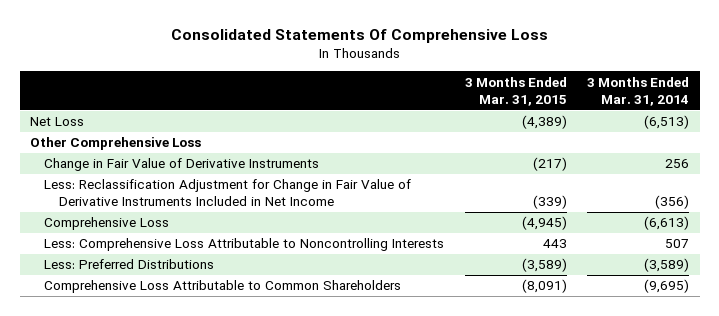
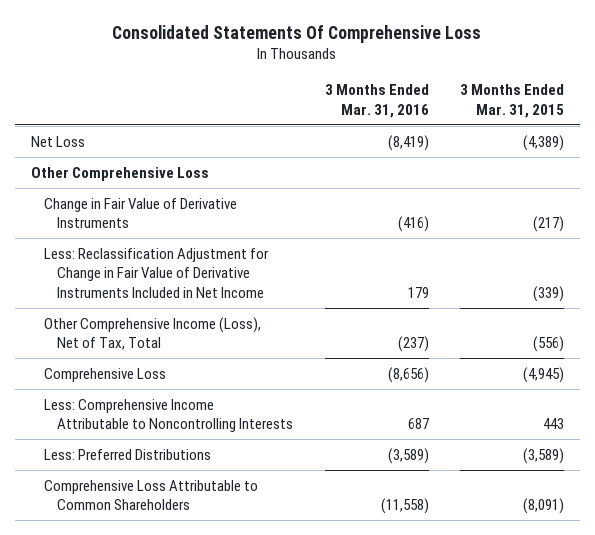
- | 3 Months Ended Mar. 31, 2015 | 3 Months Ended Mar. 31, 2014
+ | 3 Months Ended Mar. 31, 2016 | 3 Months Ended Mar. 31, 2015
+ Other Comprehensive Income (Loss), Net of Tax, Total | (237) | (556)
- Less: Comprehensive Loss Attributable to Noncontrolling Interests | 443 | 507
+ Less: Comprehensive Income Attributable to Noncontrolling Interests | 687 | 443

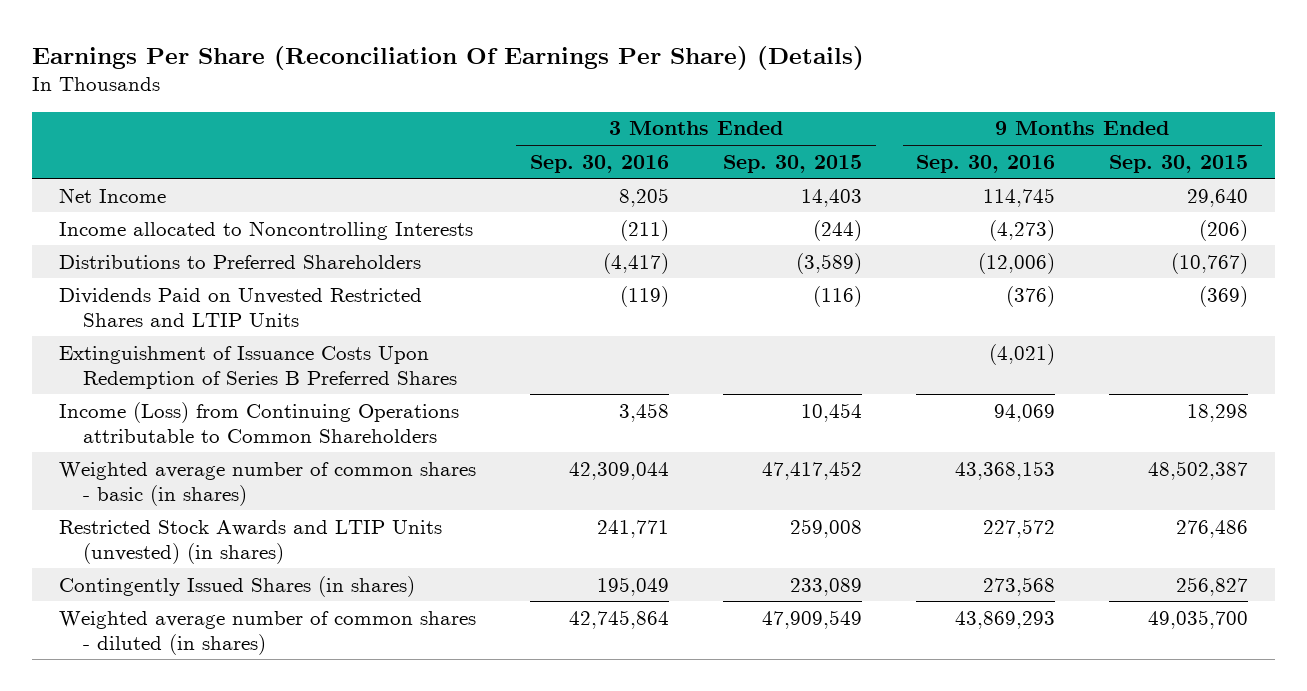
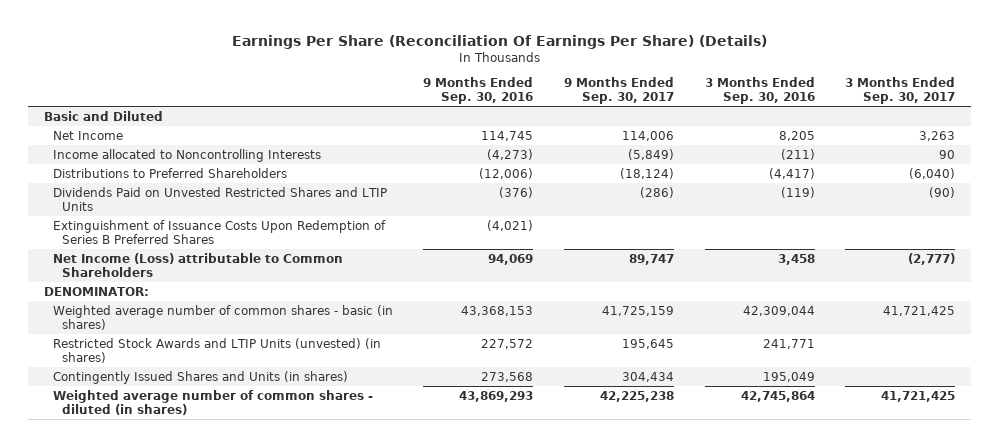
- | 3 Months Ended Sep. 30, 2016 | 3 Months Ended Sep. 30, 2015 | 9 Months Ended Sep. 30, 2016 | 9 Months Ended Sep. 30, 2015
+ | 9 Months Ended Sep. 30, 2016 | 9 Months Ended Sep. 30, 2017 | 3 Months Ended Sep. 30, 2016 | 3 Months Ended Sep. 30, 2017
+ Basic and Diluted
- Income (Loss) from Continuing Operations attributable to Common Shareholders | 3,458 | 10,454 | 94,069 | 18,298
+ Net Income (Loss) attributable to Common Shareholders | 94,069 | 89,747 | 3,458 | (2,777)
+ DENOMINATOR:
- Contingently Issued Shares (in shares) | 195,049 | 233,089 | 273,568 | 256,827
+ Contingently Issued Shares and Units (in shares) | 273,568 | 304,434 | 195,049 |

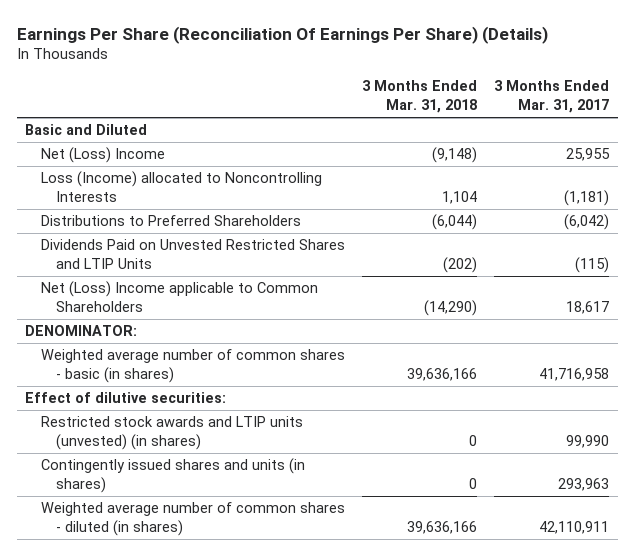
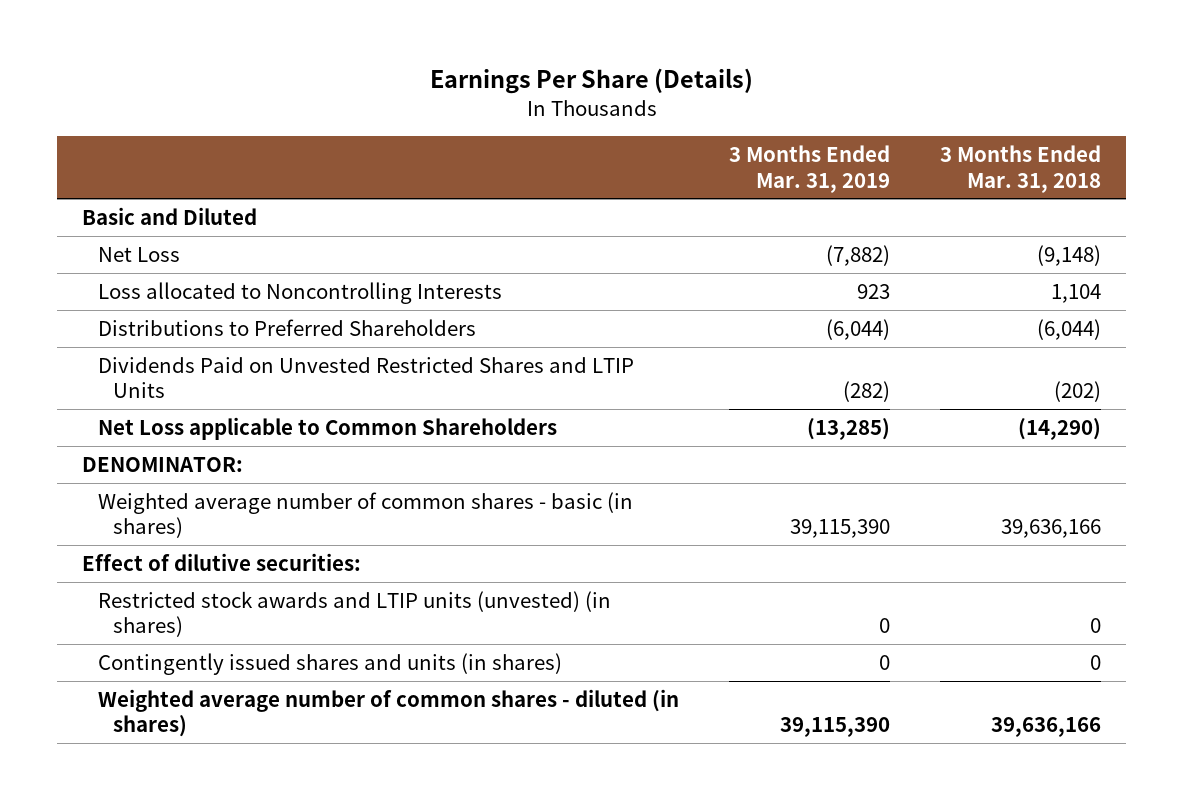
- Earnings Per Share (Reconciliation Of Earnings Per Share) (Details)
+ Earnings Per Share (Details)
- | 3 Months Ended Mar. 31, 2018 | 3 Months Ended Mar. 31, 2017
+ | 3 Months Ended Mar. 31, 2019 | 3 Months Ended Mar. 31, 2018
- Net (Loss) Income | (9,148) | 25,955
- Loss (Income) allocated to Noncontrolling Interests | 1,104 | (1,181)
+ Net Loss | (7,882) | (9,148)
+ Loss allocated to Noncontrolling Interests | 923 | 1,104
- Net (Loss) Income applicable to Common Shareholders | (14,290) | 18,617
+ Net Loss applicable to Common Shareholders | (13,285) | (14,290)

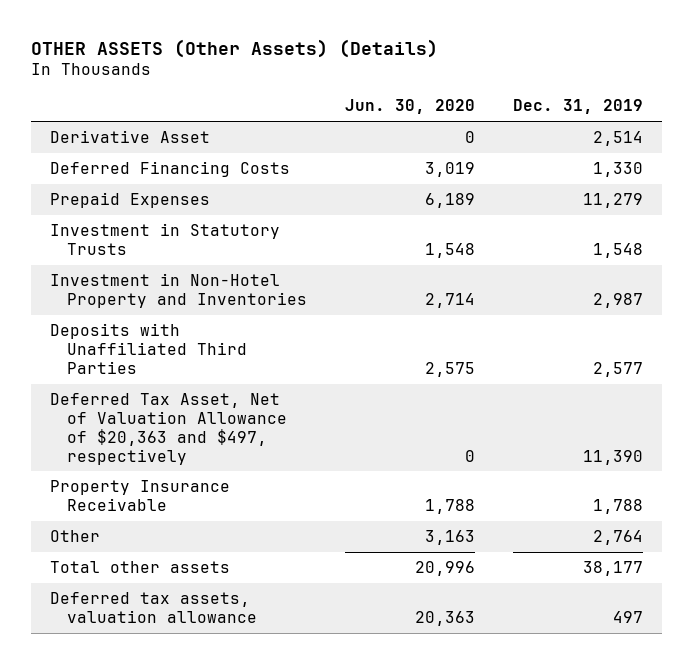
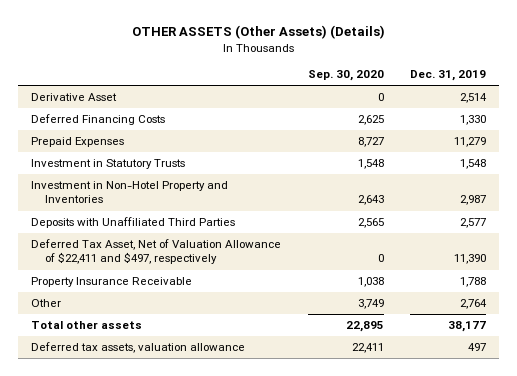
- | Jun. 30, 2020 | Dec. 31, 2019
+ | Sep. 30, 2020 | Dec. 31, 2019
- Deferred Tax Asset, Net of Valuation Allowance of $20,363 and $497, respectively | 0 | 11,390
+ Deferred Tax Asset, Net of Valuation Allowance of $22,411 and $497, respectively | 0 | 11,390

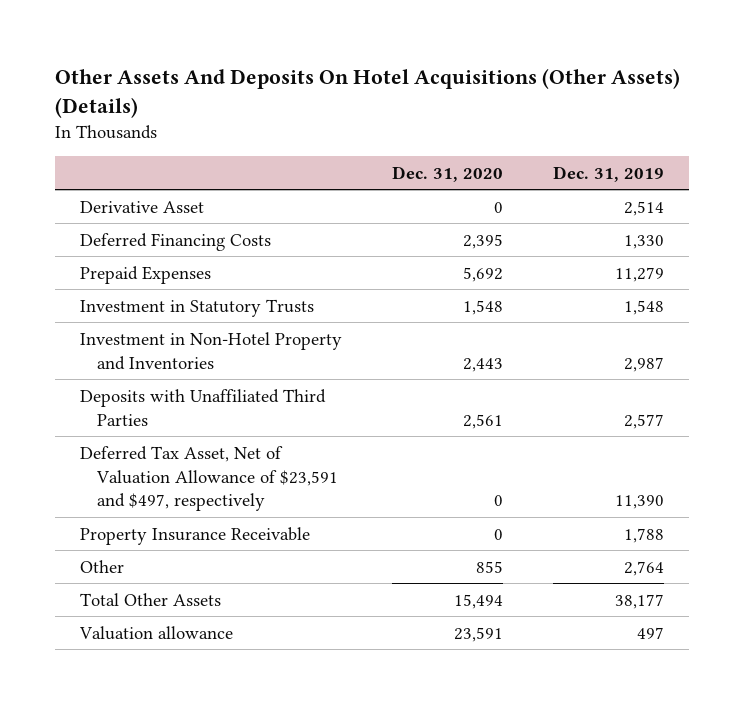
- OTHER ASSETS (Other Assets) (Details)
+ Other Assets And Deposits On Hotel Acquisitions (Other Assets) (Details)
- | Sep. 30, 2020 | Dec. 31, 2019
+ | Dec. 31, 2020 | Dec. 31, 2019
- Deferred Tax Asset, Net of Valuation Allowance of $22,411 and $497, respectively | 0 | 11,390
+ Deferred Tax Asset, Net of Valuation Allowance of $23,591 and $497, respectively | 0 | 11,390
- Total other assets | 22,895 | 38,177
- Deferred tax assets, valuation allowance | 22,411 | 497
+ Total Other Assets | 15,494 | 38,177
+ Valuation allowance | 23,591 | 497

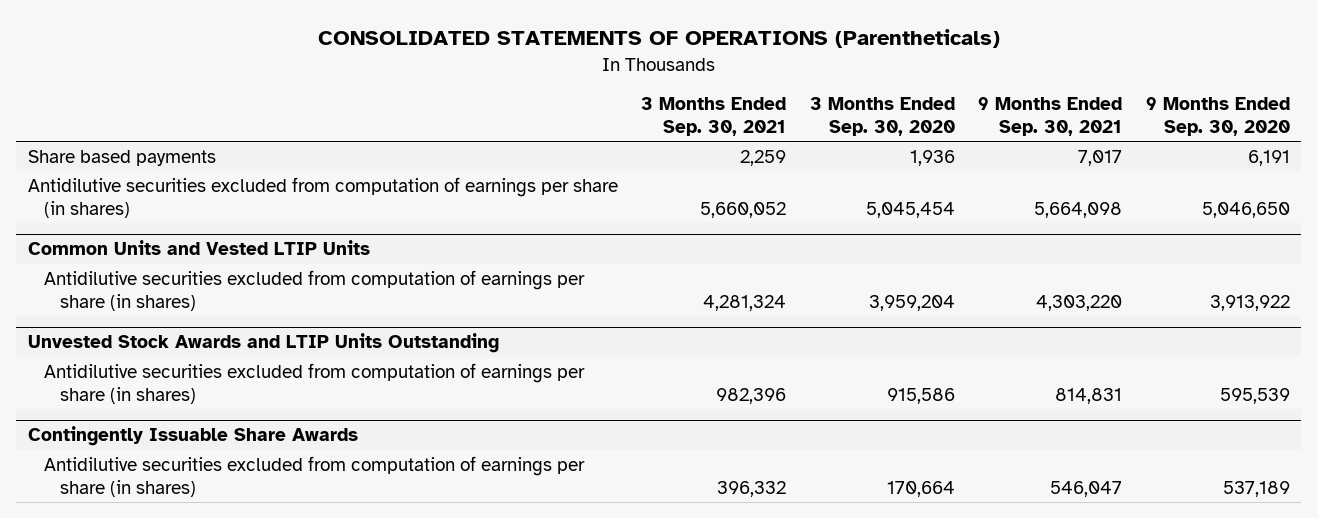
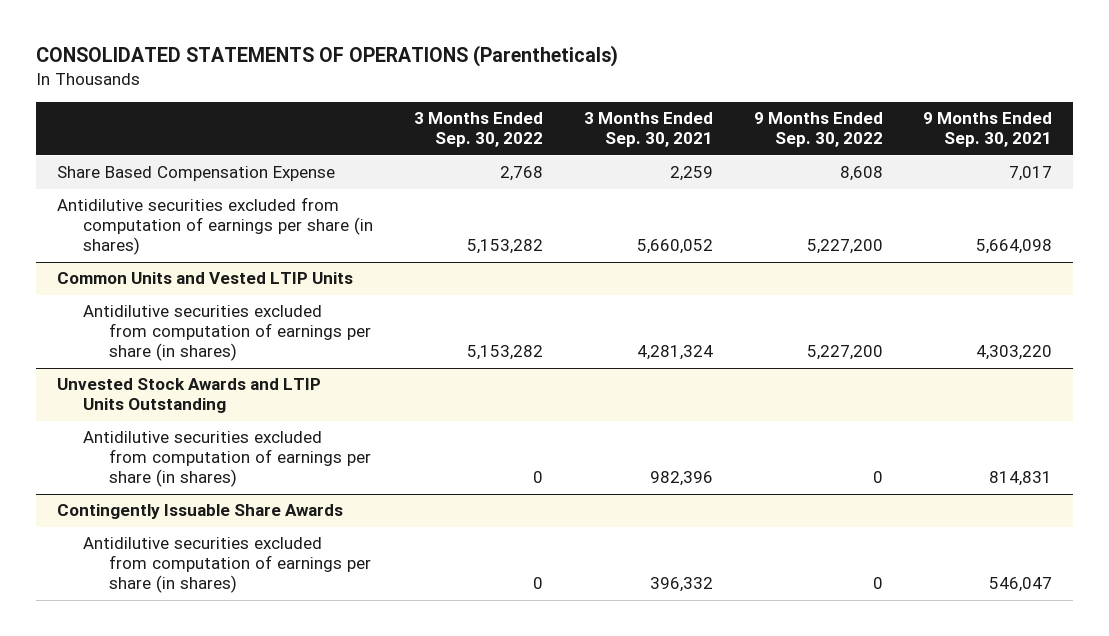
- | 3 Months Ended Sep. 30, 2021 | 3 Months Ended Sep. 30, 2020 | 9 Months Ended Sep. 30, 2021 | 9 Months Ended Sep. 30, 2020
+ | 3 Months Ended Sep. 30, 2022 | 3 Months Ended Sep. 30, 2021 | 9 Months Ended Sep. 30, 2022 | 9 Months Ended Sep. 30, 2021
- Share based payments | 2,259 | 1,936 | 7,017 | 6,191
+ Share Based Compensation Expense | 2,768 | 2,259 | 8,608 | 7,017

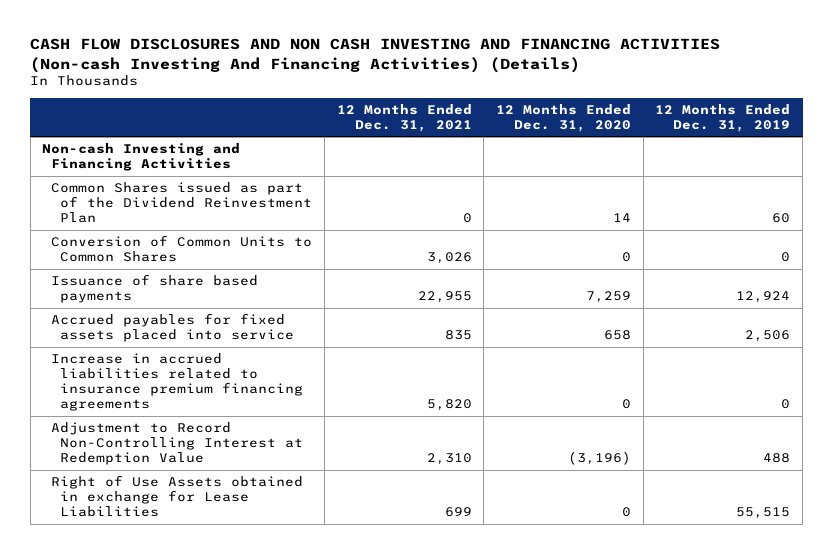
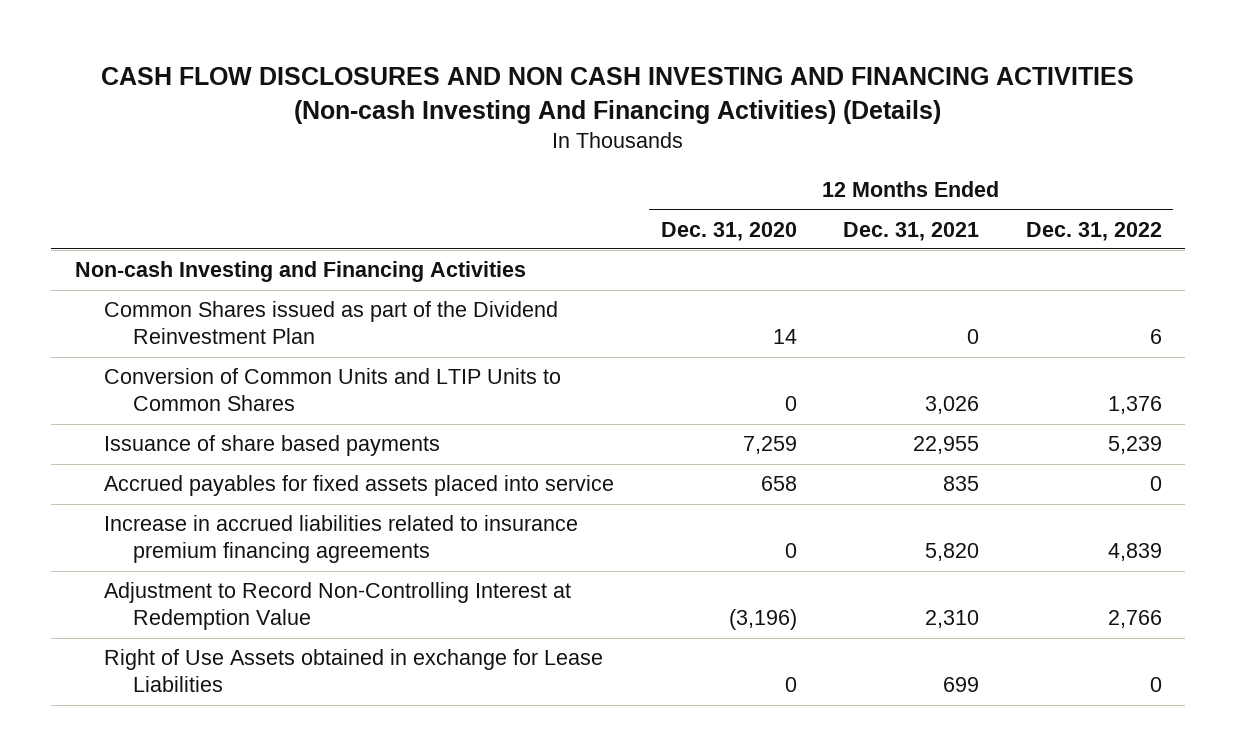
- | 12 Months Ended Dec. 31, 2021 | 12 Months Ended Dec. 31, 2020 | 12 Months Ended Dec. 31, 2019
+ | 12 Months Ended Dec. 31, 2020 | 12 Months Ended Dec. 31, 2021 | 12 Months Ended Dec. 31, 2022
- Conversion of Common Units to Common Shares | 3,026 | 0 | 0
+ Conversion of Common Units and LTIP Units to Common Shares | 0 | 3,026 | 1,376

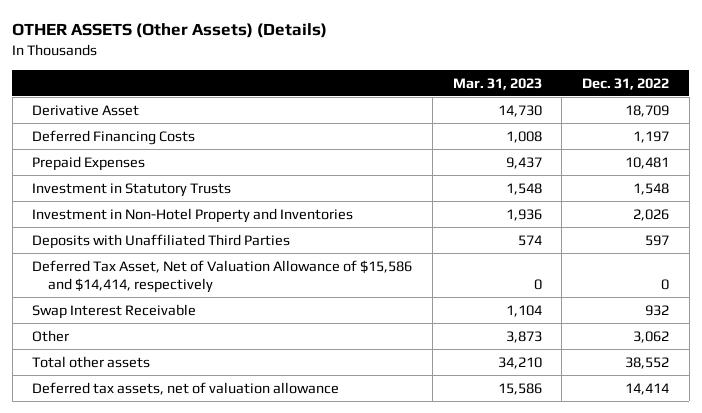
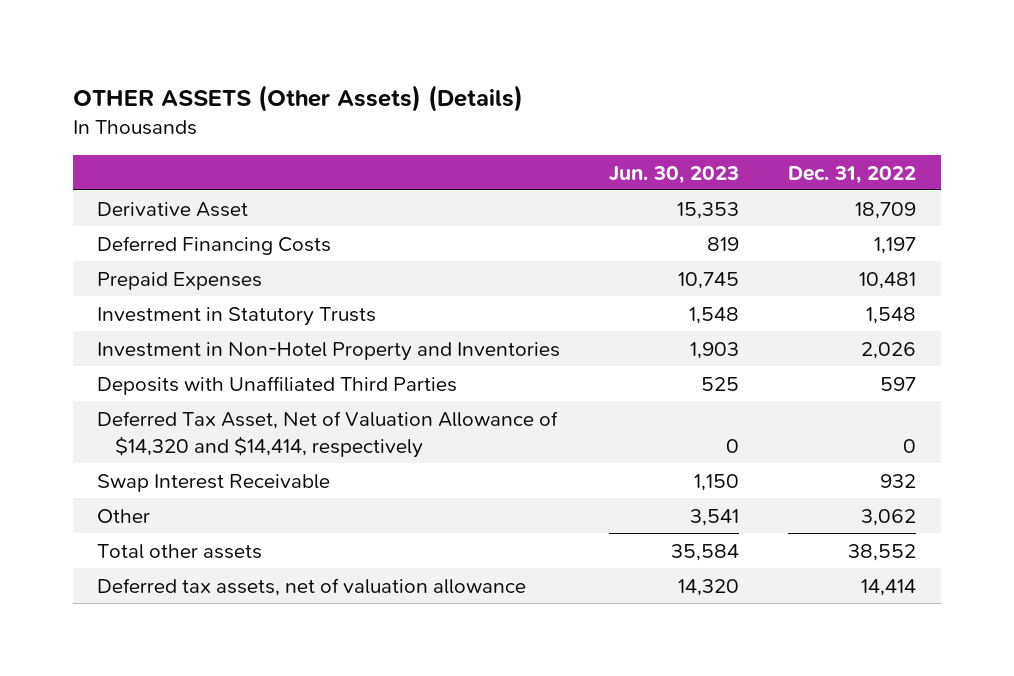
- | Mar. 31, 2023 | Dec. 31, 2022
+ | Jun. 30, 2023 | Dec. 31, 2022
- Deferred Tax Asset, Net of Valuation Allowance of $15,586 and $14,414, respectively | 0 | 0
+ Deferred Tax Asset, Net of Valuation Allowance of $14,320 and $14,414, respectively | 0 | 0

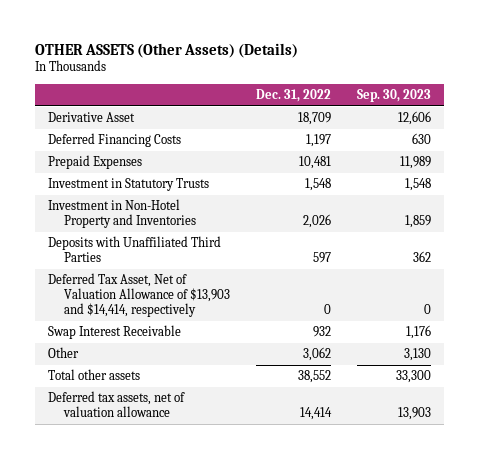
- | Jun. 30, 2023 | Dec. 31, 2022
+ | Dec. 31, 2022 | Sep. 30, 2023
- Deferred Tax Asset, Net of Valuation Allowance of $14,320 and $14,414, respectively | 0 | 0
+ Deferred Tax Asset, Net of Valuation Allowance of $13,903 and $14,414, respectively | 0 | 0

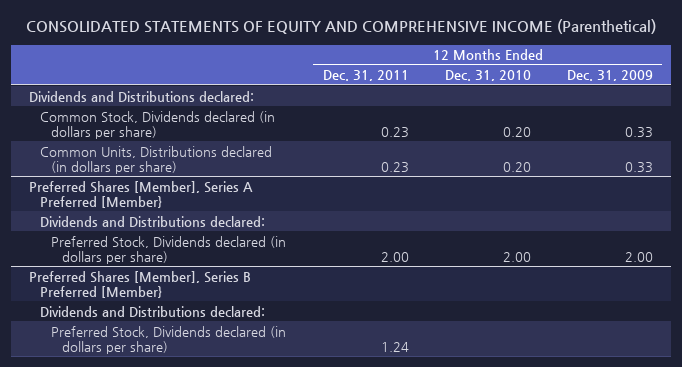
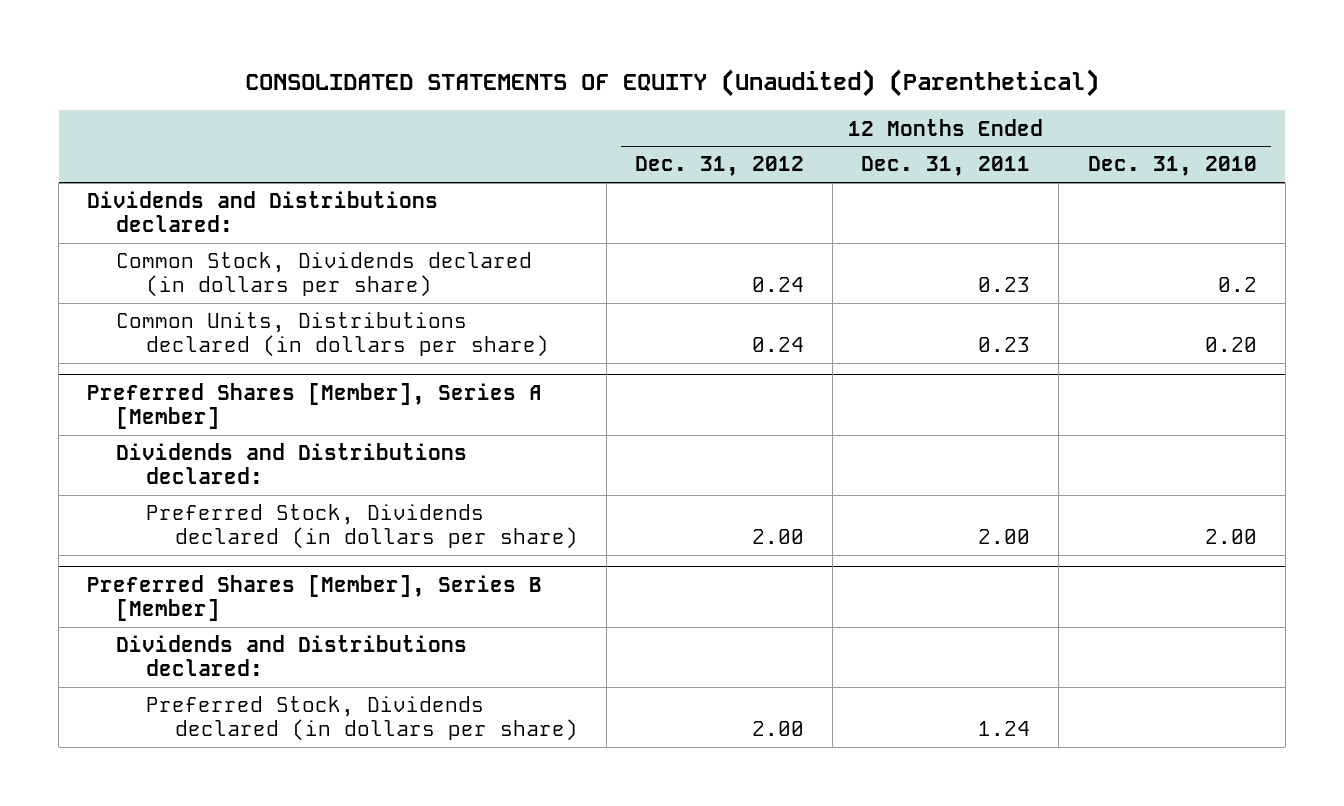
- CONSOLIDATED STATEMENTS OF EQUITY AND COMPREHENSIVE INCOME (Parenthetical)
+ CONSOLIDATED STATEMENTS OF EQUITY (Unaudited) (Parenthetical)
- | 12 Months Ended Dec. 31, 2011 | 12 Months Ended Dec. 31, 2010 | 12 Months Ended Dec. 31, 2009
+ | 12 Months Ended Dec. 31, 2012 | 12 Months Ended Dec. 31, 2011 | 12 Months Ended Dec. 31, 2010
- Common Stock, Dividends declared (in dollars per share) | 0.23 | 0.20 | 0.33
+ Common Stock, Dividends declared (in dollars per share) | 0.24 | 0.23 | 0.2
- Preferred Shares [Member], Series A Preferred [Member}
+ Preferred Shares [Member], Series A [Member]
- Preferred Shares [Member], Series B Preferred [Member}
+ Preferred Shares [Member], Series B [Member]

